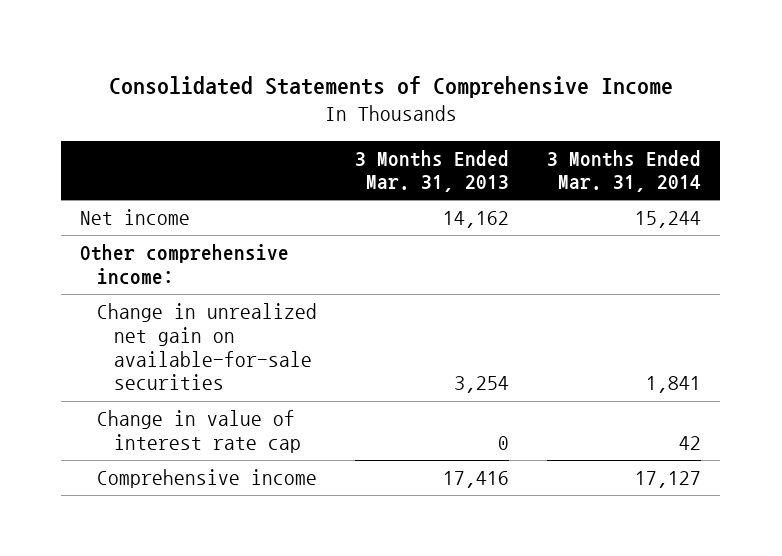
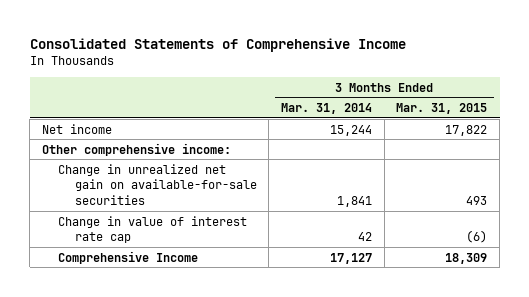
- | 3 Months Ended Mar. 31, 2013 | 3 Months Ended Mar. 31, 2014
+ | 3 Months Ended Mar. 31, 2014 | 3 Months Ended Mar. 31, 2015
- Comprehensive income | 17,416 | 17,127
+ Comprehensive Income | 17,127 | 18,309

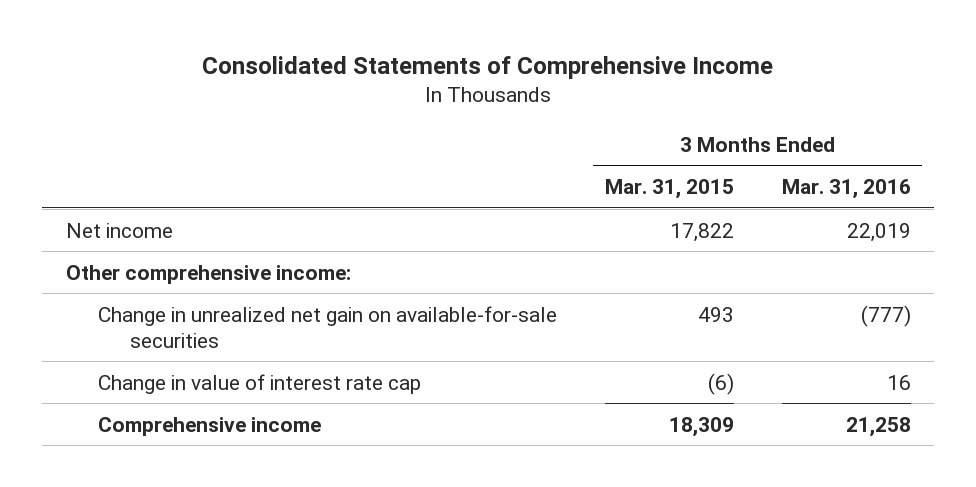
- | 3 Months Ended Mar. 31, 2014 | 3 Months Ended Mar. 31, 2015
+ | 3 Months Ended Mar. 31, 2015 | 3 Months Ended Mar. 31, 2016
- Comprehensive Income | 17,127 | 18,309
+ Comprehensive income | 18,309 | 21,258

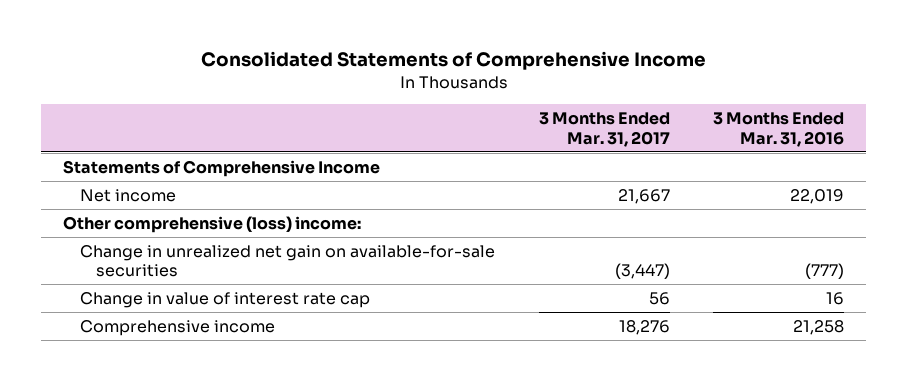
- | 3 Months Ended Mar. 31, 2015 | 3 Months Ended Mar. 31, 2016
+ | 3 Months Ended Mar. 31, 2017 | 3 Months Ended Mar. 31, 2016
+ Statements of Comprehensive Income
- Other comprehensive income:
+ Other comprehensive (loss) income:

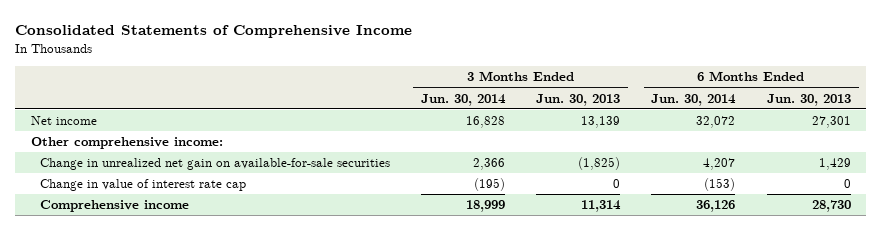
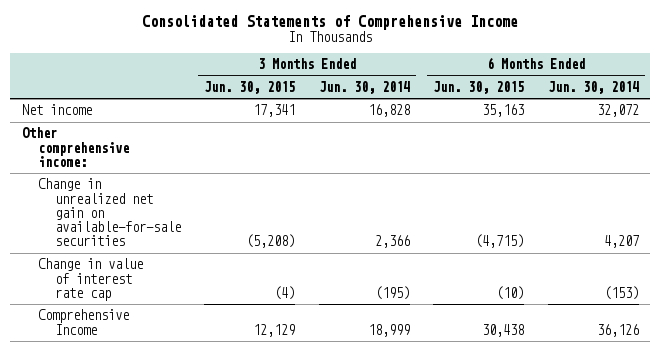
- | 3 Months Ended Jun. 30, 2014 | 3 Months Ended Jun. 30, 2013 | 6 Months Ended Jun. 30, 2014 | 6 Months Ended Jun. 30, 2013
+ | 3 Months Ended Jun. 30, 2015 | 3 Months Ended Jun. 30, 2014 | 6 Months Ended Jun. 30, 2015 | 6 Months Ended Jun. 30, 2014
- Comprehensive income | 18,999 | 11,314 | 36,126 | 28,730
+ Comprehensive Income | 12,129 | 18,999 | 30,438 | 36,126

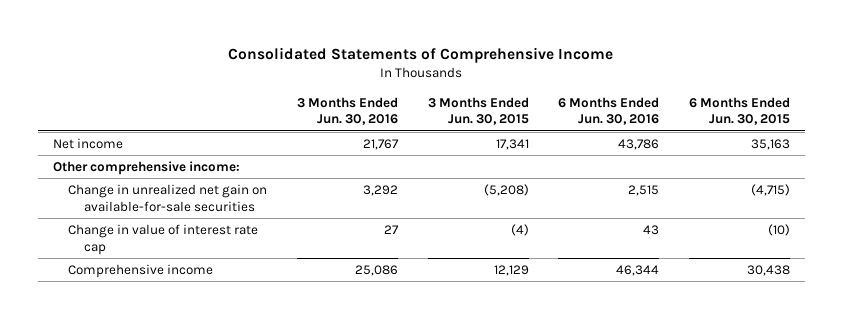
- | 3 Months Ended Jun. 30, 2015 | 3 Months Ended Jun. 30, 2014 | 6 Months Ended Jun. 30, 2015 | 6 Months Ended Jun. 30, 2014
+ | 3 Months Ended Jun. 30, 2016 | 3 Months Ended Jun. 30, 2015 | 6 Months Ended Jun. 30, 2016 | 6 Months Ended Jun. 30, 2015
- Comprehensive Income | 12,129 | 18,999 | 30,438 | 36,126
+ Comprehensive income | 25,086 | 12,129 | 46,344 | 30,438

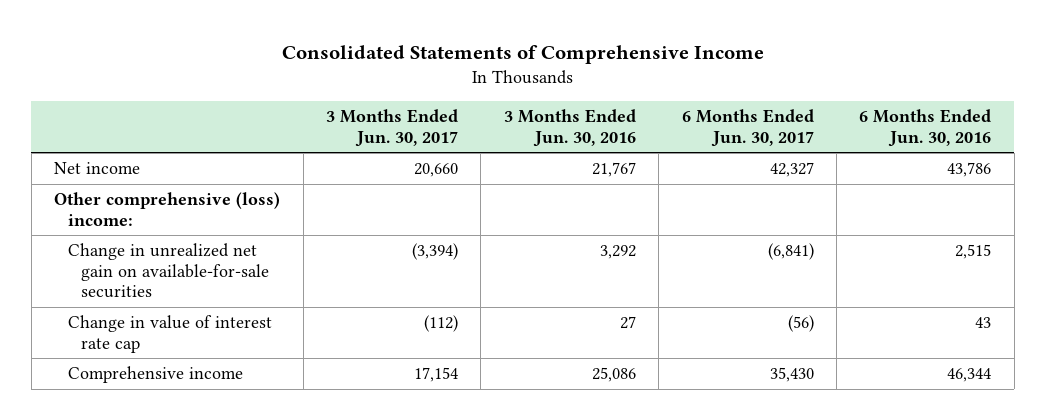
- | 3 Months Ended Jun. 30, 2016 | 3 Months Ended Jun. 30, 2015 | 6 Months Ended Jun. 30, 2016 | 6 Months Ended Jun. 30, 2015
+ | 3 Months Ended Jun. 30, 2017 | 3 Months Ended Jun. 30, 2016 | 6 Months Ended Jun. 30, 2017 | 6 Months Ended Jun. 30, 2016
- Other comprehensive income:
+ Other comprehensive (loss) income:

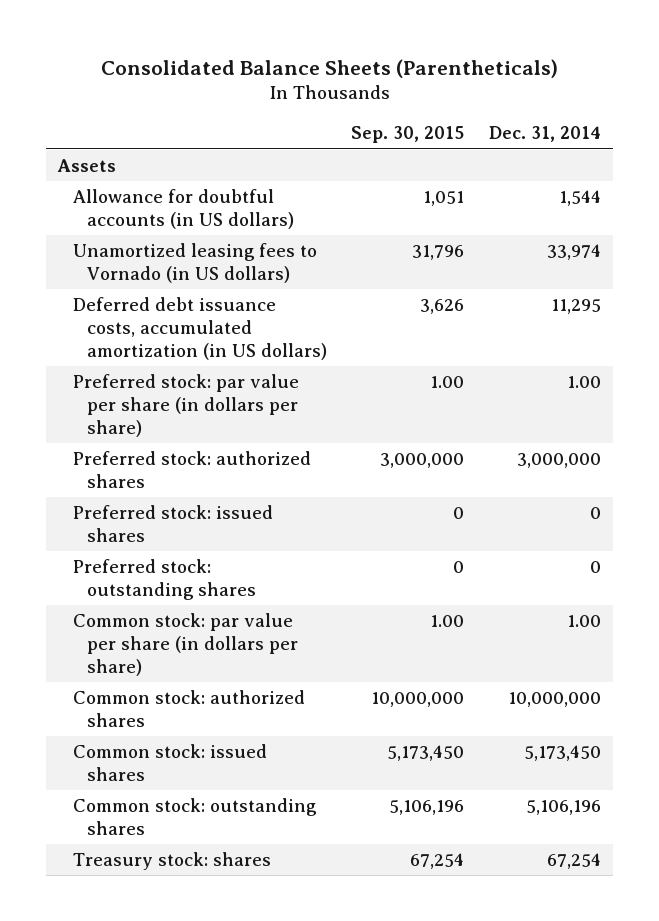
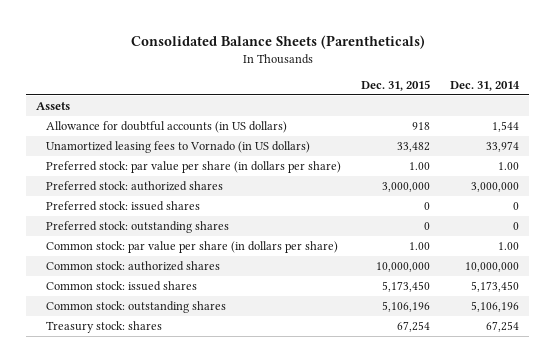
- | Sep. 30, 2015 | Dec. 31, 2014
+ | Dec. 31, 2015 | Dec. 31, 2014
- Deferred debt issuance costs, accumulated amortization (in US dollars) | 3,626 | 11,295

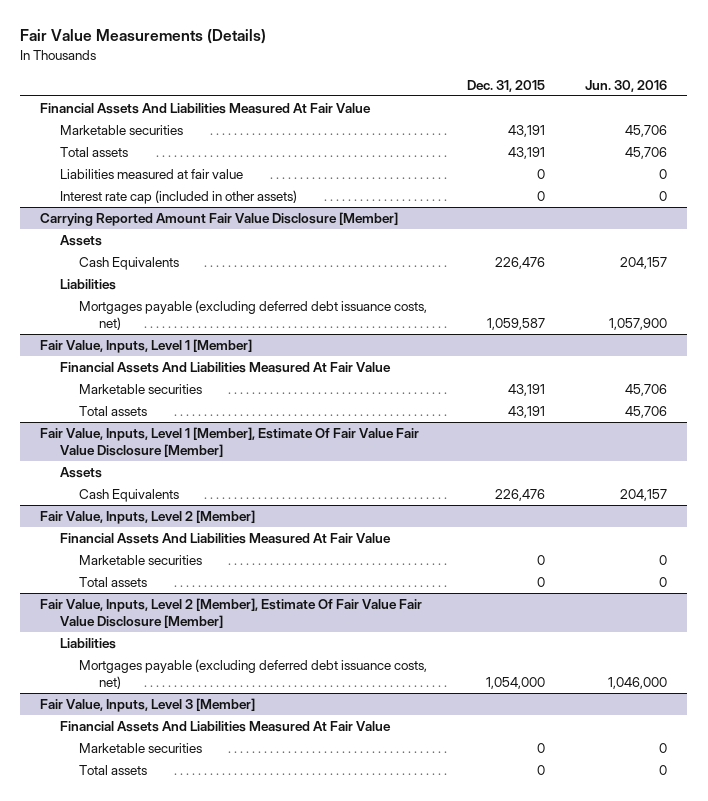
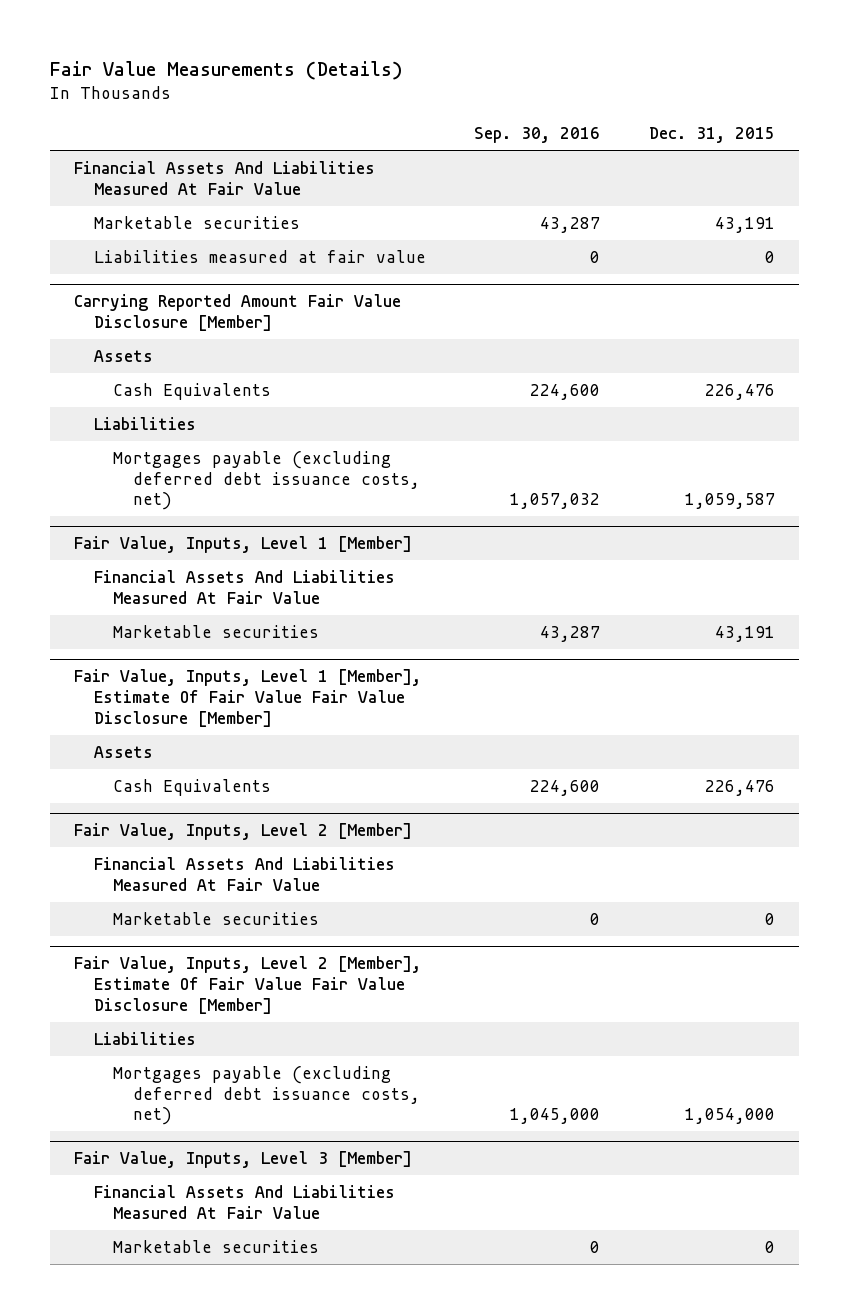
- | Dec. 31, 2015 | Jun. 30, 2016
+ | Sep. 30, 2016 | Dec. 31, 2015
- Total assets | 43,191 | 45,706
- Interest rate cap (included in other assets) | 0 | 0
@ Fair Value, Inputs, Level 1 [Member]
- Total assets | 43,191 | 45,706
@ Fair Value, Inputs, Level 2 [Member]
- Total assets | 0 | 0
@ Fair Value, Inputs, Level 3 [Member]
- Total assets | 0 | 0

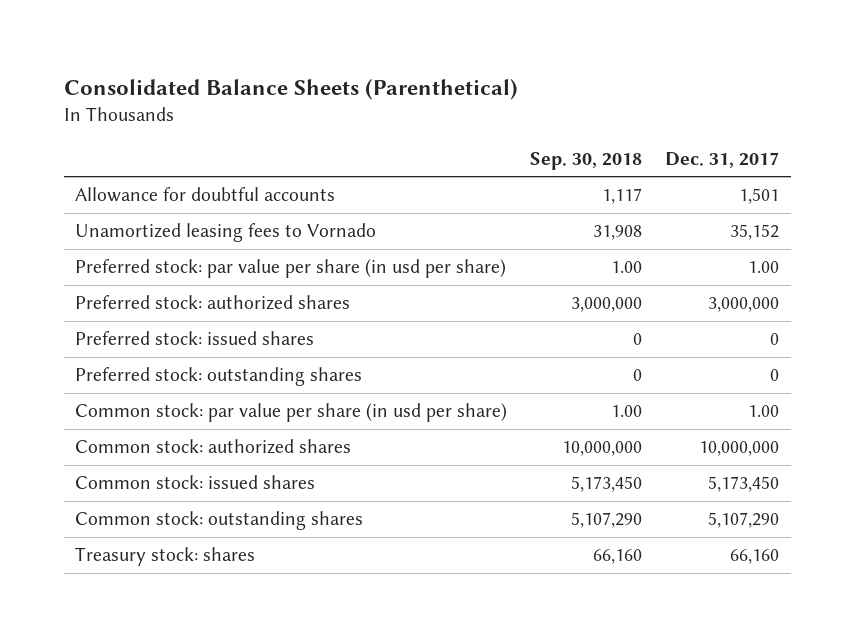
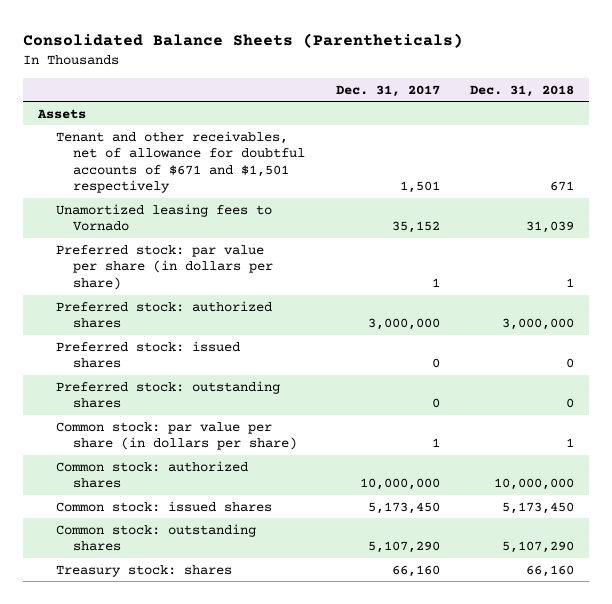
- Consolidated Balance Sheets (Parenthetical)
+ Consolidated Balance Sheets (Parentheticals)
- | Sep. 30, 2018 | Dec. 31, 2017
+ | Dec. 31, 2017 | Dec. 31, 2018
- Allowance for doubtful accounts | 1,117 | 1,501
+ Assets
+ Tenant and other receivables, net of allowance for doubtful accounts of $671 and $1,501 respectively | 1,501 | 671
- Preferred stock: par value per share (in usd per share) | 1.00 | 1.00
+ Preferred stock: par value per share (in dollars per share) | 1 | 1
- Common stock: par value per share (in usd per share) | 1.00 | 1.00
+ Common stock: par value per share (in dollars per share) | 1 | 1

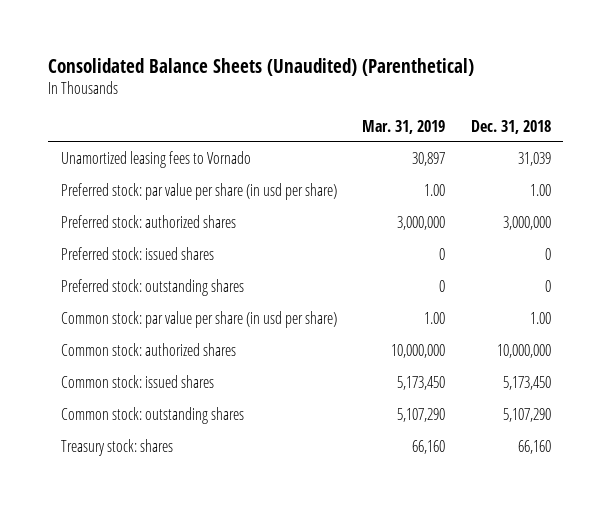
- Consolidated Balance Sheets (Parentheticals)
+ Consolidated Balance Sheets (Unaudited) (Parenthetical)
- | Dec. 31, 2017 | Dec. 31, 2018
+ | Mar. 31, 2019 | Dec. 31, 2018
- Assets
- Tenant and other receivables, net of allowance for doubtful accounts of $671 and $1,501 respectively | 1,501 | 671
- Preferred stock: par value per share (in dollars per share) | 1 | 1
+ Preferred stock: par value per share (in usd per share) | 1.00 | 1.00
- Common stock: par value per share (in dollars per share) | 1 | 1
+ Common stock: par value per share (in usd per share) | 1.00 | 1.00

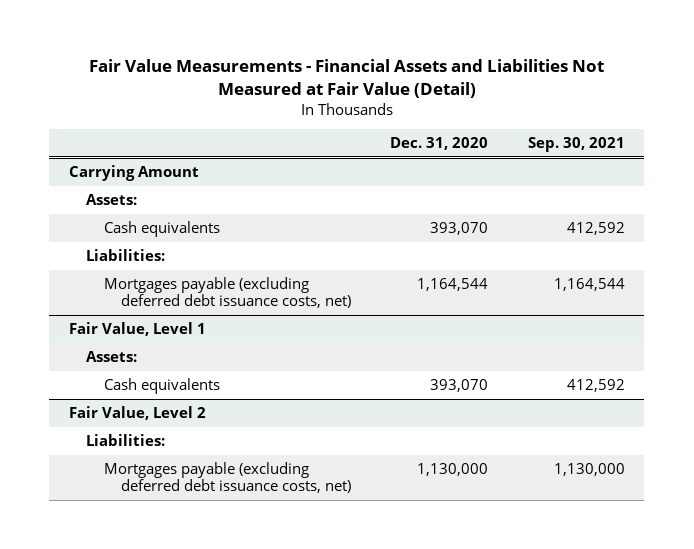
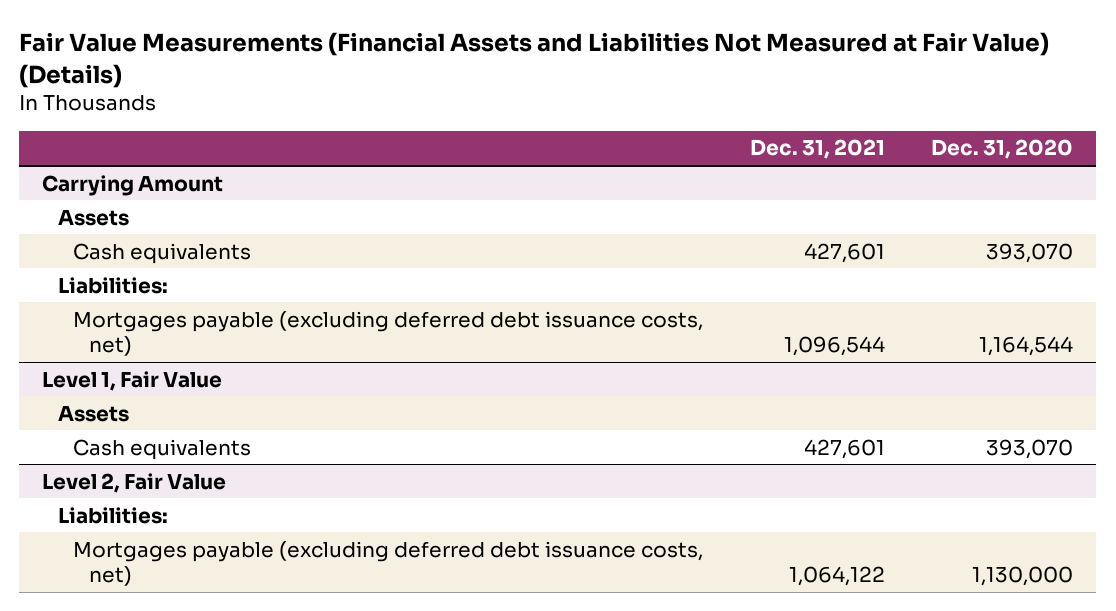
- Fair Value Measurements - Financial Assets and Liabilities Not Measured at Fair Value (Detail)
+ Fair Value Measurements (Financial Assets and Liabilities Not Measured at Fair Value) (Details)
- | Dec. 31, 2020 | Sep. 30, 2021
+ | Dec. 31, 2021 | Dec. 31, 2020
@ Carrying Amount
- Assets:
+ Assets
- Fair Value, Level 1
- Assets:
+ Level 1, Fair Value
+ Assets
- Fair Value, Level 2
+ Level 2, Fair Value

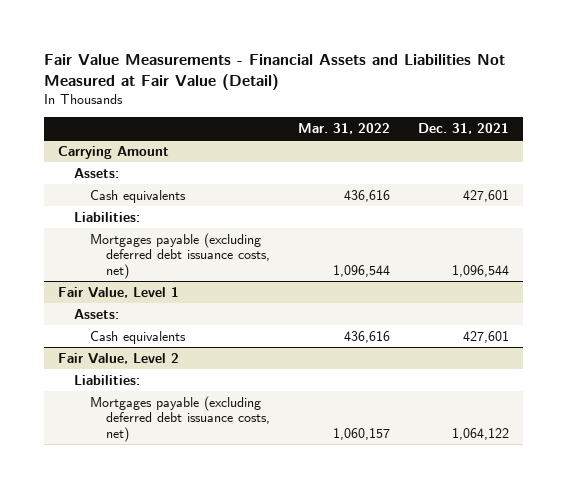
- Fair Value Measurements (Financial Assets and Liabilities Not Measured at Fair Value) (Details)
+ Fair Value Measurements - Financial Assets and Liabilities Not Measured at Fair Value (Detail)
- | Dec. 31, 2021 | Dec. 31, 2020
+ | Mar. 31, 2022 | Dec. 31, 2021
@ Carrying Amount
- Assets
+ Assets:
- Level 1, Fair Value
- Assets
+ Fair Value, Level 1
+ Assets:
- Level 2, Fair Value
+ Fair Value, Level 2

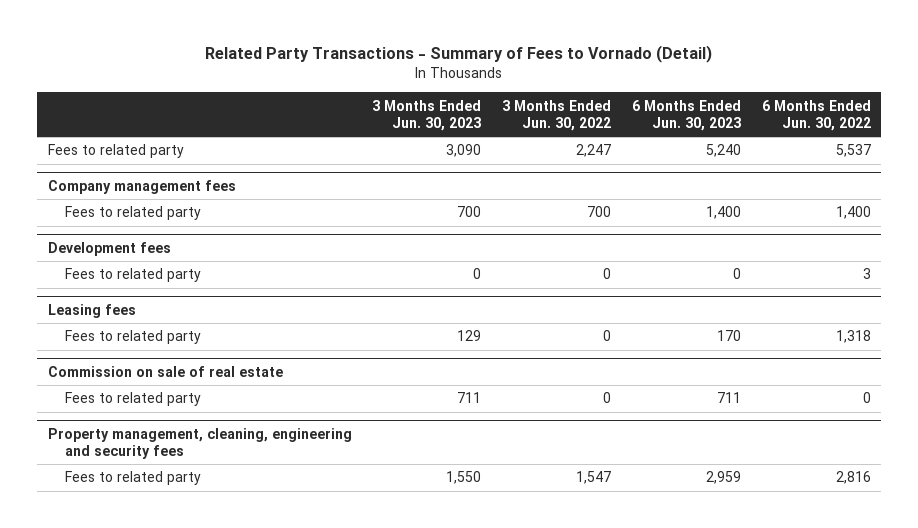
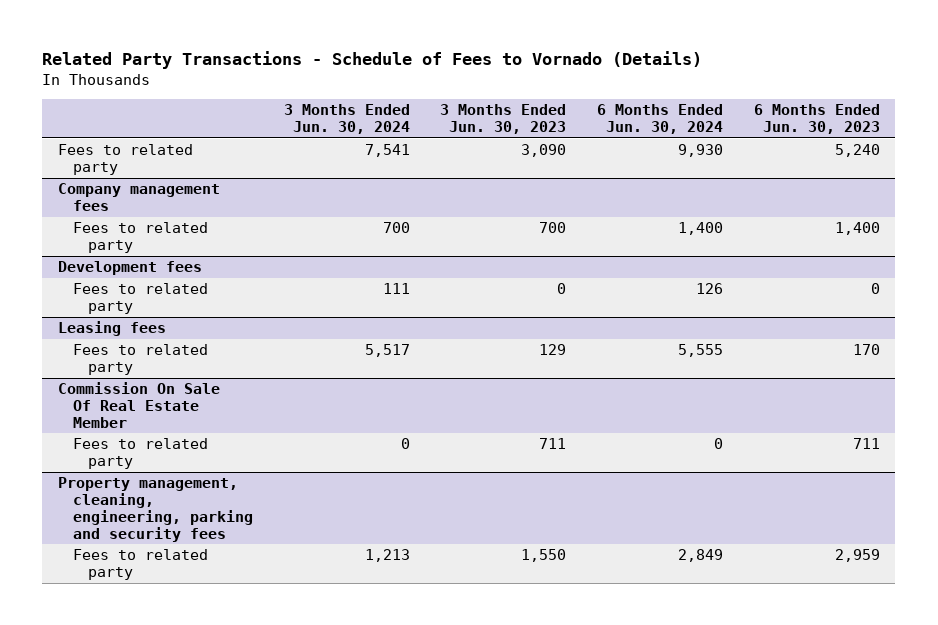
- Related Party Transactions - Summary of Fees to Vornado (Detail)
+ Related Party Transactions - Schedule of Fees to Vornado (Details)
- | 3 Months Ended Jun. 30, 2023 | 3 Months Ended Jun. 30, 2022 | 6 Months Ended Jun. 30, 2023 | 6 Months Ended Jun. 30, 2022
+ | 3 Months Ended Jun. 30, 2024 | 3 Months Ended Jun. 30, 2023 | 6 Months Ended Jun. 30, 2024 | 6 Months Ended Jun. 30, 2023
- Commission on sale of real estate
+ Commission On Sale Of Real Estate Member
- Property management, cleaning, engineering and security fees
+ Property management, cleaning, engineering, parking and security fees

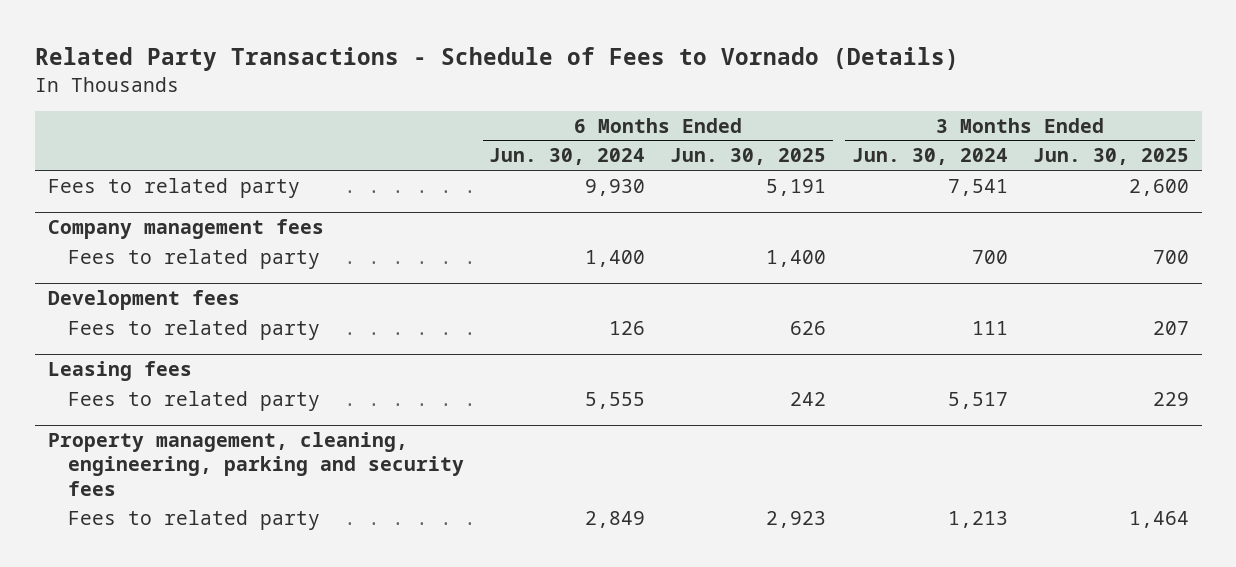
- | 3 Months Ended Jun. 30, 2024 | 3 Months Ended Jun. 30, 2023 | 6 Months Ended Jun. 30, 2024 | 6 Months Ended Jun. 30, 2023
+ | 6 Months Ended Jun. 30, 2024 | 6 Months Ended Jun. 30, 2025 | 3 Months Ended Jun. 30, 2024 | 3 Months Ended Jun. 30, 2025
- Commission On Sale Of Real Estate Member
- Fees to related party | 0 | 711 | 0 | 711

